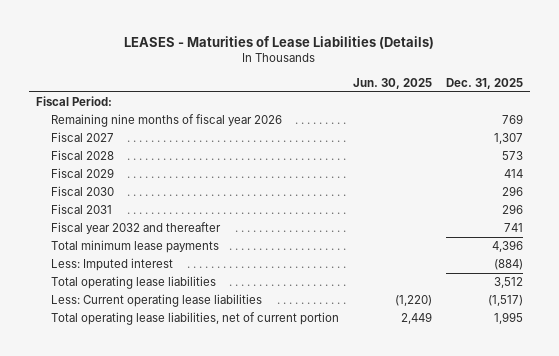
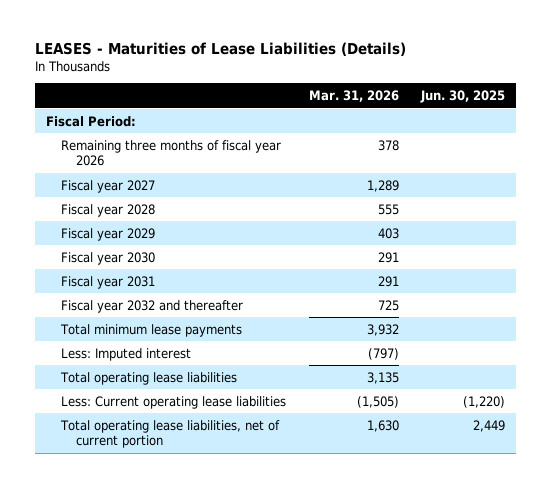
- | Jun. 30, 2025 | Dec. 31, 2025
+ | Mar. 31, 2026 | Jun. 30, 2025
- Remaining nine months of fiscal year 2026 | | 769
- Fiscal 2027 | | 1,307
- Fiscal 2028 | | 573
- Fiscal 2029 | | 414
- Fiscal 2030 | | 296
- Fiscal 2031 | | 296
+ Remaining three months of fiscal year 2026 | 378 |
+ Fiscal year 2027 | 1,289 |
+ Fiscal year 2028 | 555 |
+ Fiscal year 2029 | 403 |
+ Fiscal year 2030 | 291 |
+ Fiscal year 2031 | 291 |

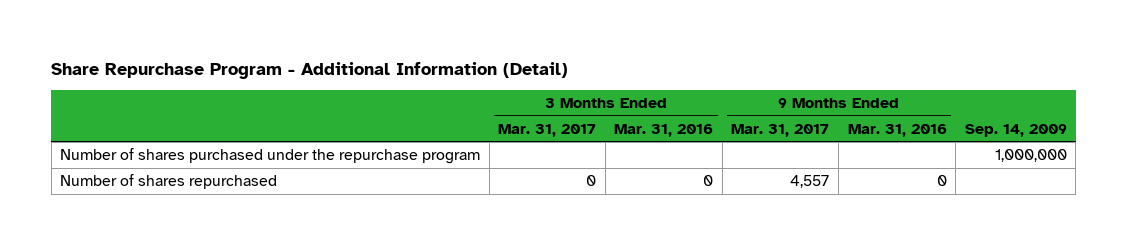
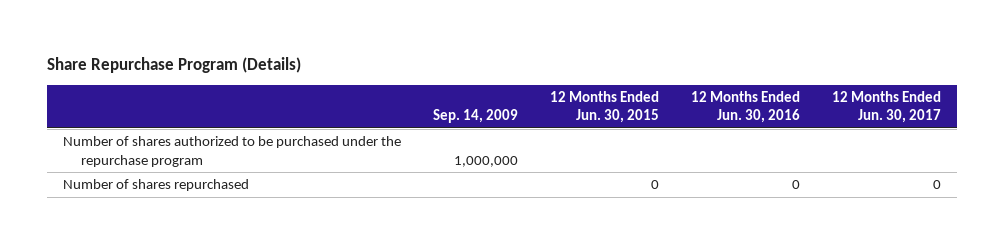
- Share Repurchase Program - Additional Information (Detail)
+ Share Repurchase Program (Details)
- | 3 Months Ended Mar. 31, 2017 | 3 Months Ended Mar. 31, 2016 | 9 Months Ended Mar. 31, 2017 | 9 Months Ended Mar. 31, 2016 | Sep. 14, 2009
+ | Sep. 14, 2009 | 12 Months Ended Jun. 30, 2015 | 12 Months Ended Jun. 30, 2016 | 12 Months Ended Jun. 30, 2017
- Number of shares purchased under the repurchase program | | | | | 1,000,000
+ Number of shares authorized to be purchased under the repurchase program | 1,000,000 | | |

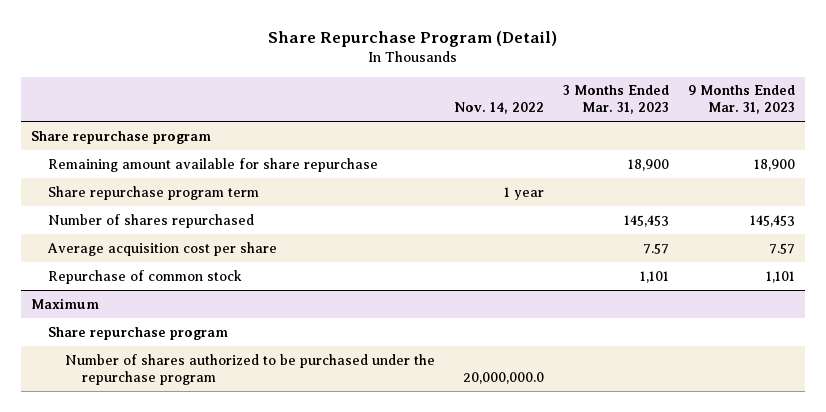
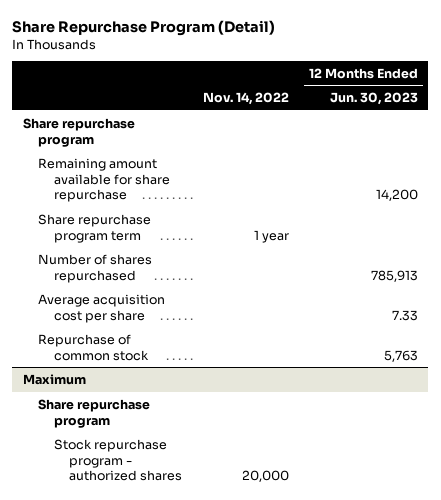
- | Nov. 14, 2022 | 3 Months Ended Mar. 31, 2023 | 9 Months Ended Mar. 31, 2023
+ | Nov. 14, 2022 | 12 Months Ended Jun. 30, 2023
@ Maximum
- Number of shares authorized to be purchased under the repurchase program | 20,000,000.0 | |
+ Stock repurchase program - authorized shares | 20,000 |

